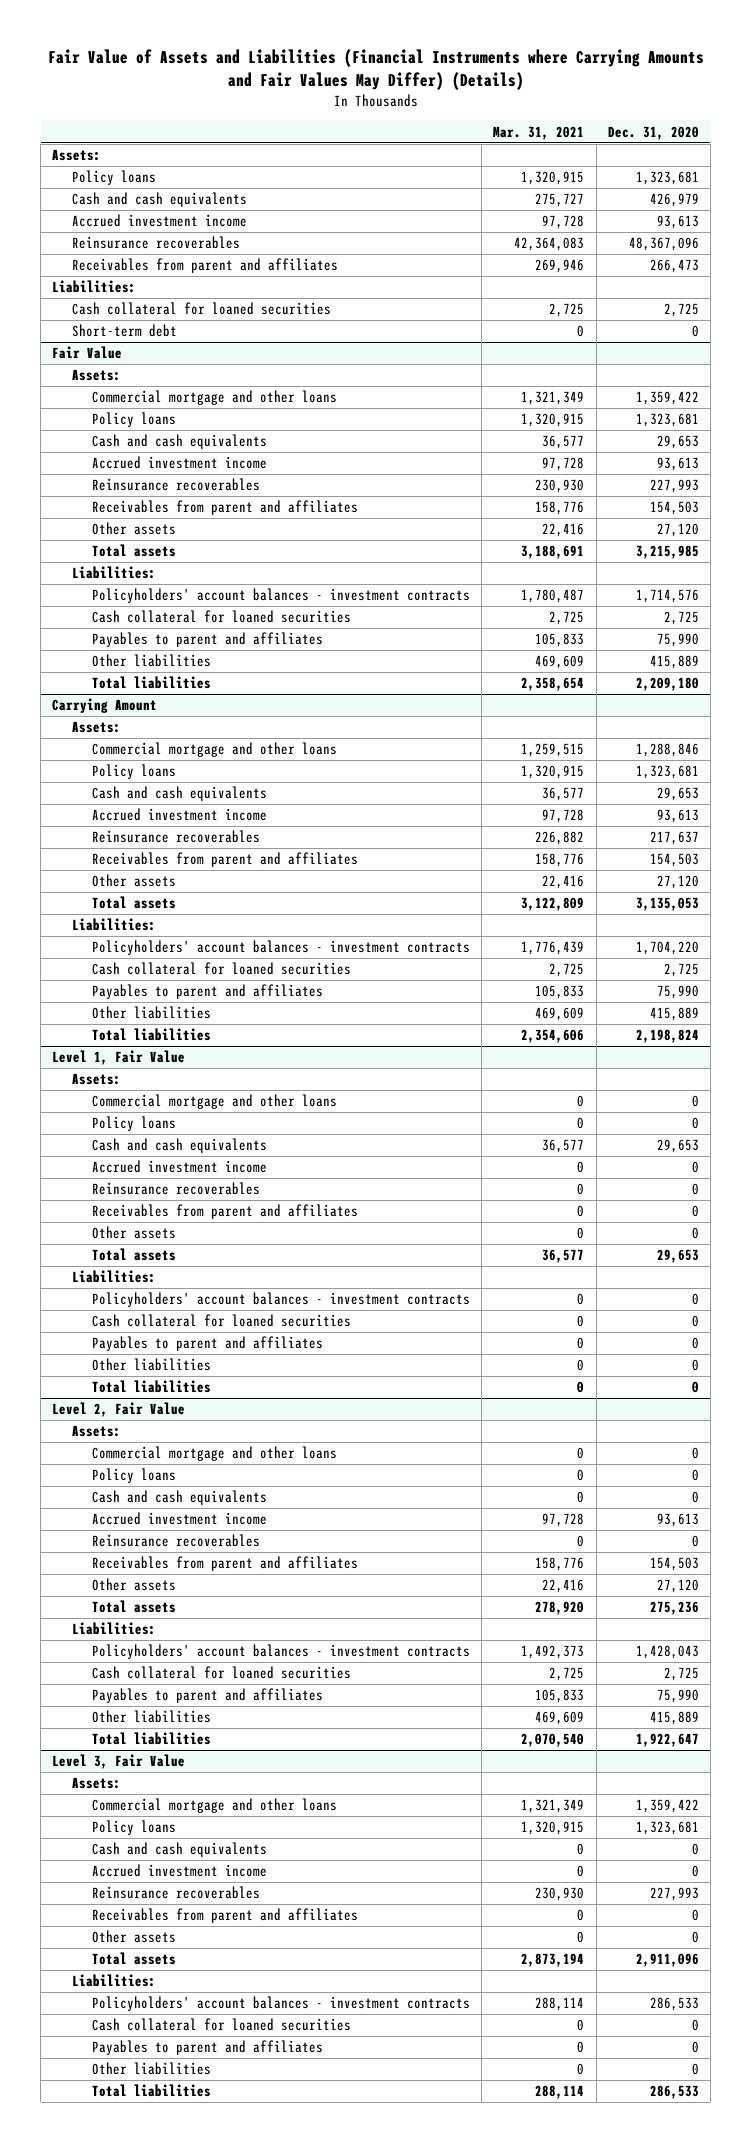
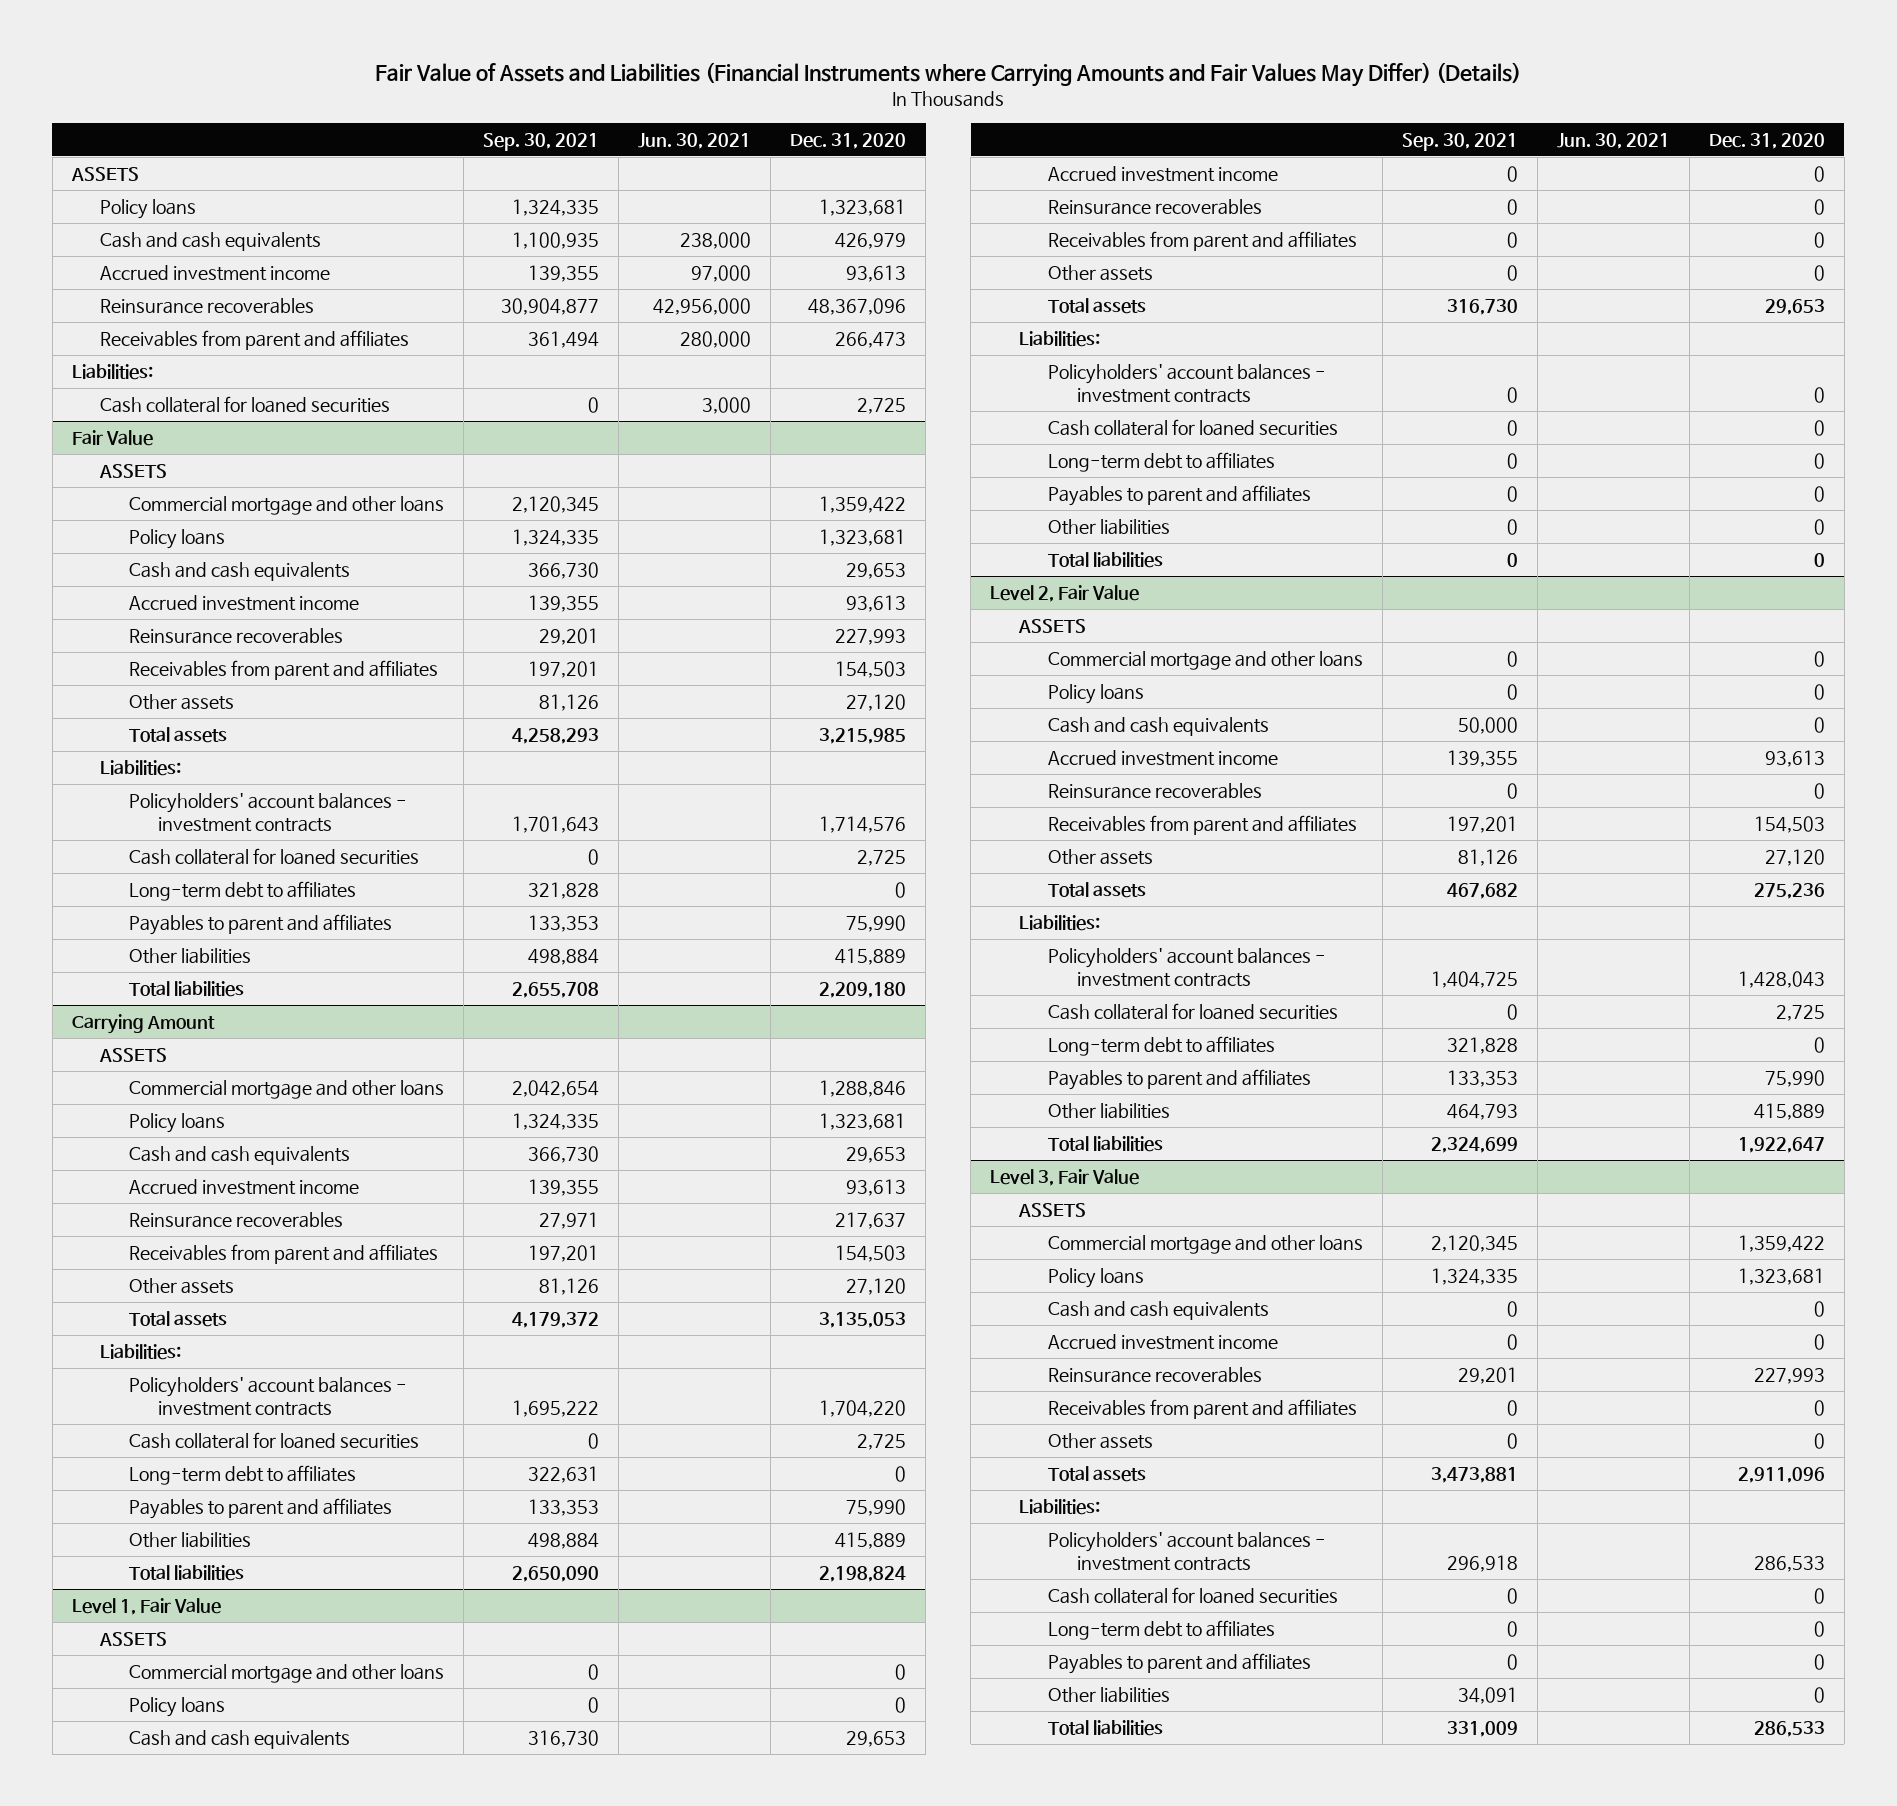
- | Mar. 31, 2021 | Dec. 31, 2020
+ | Sep. 30, 2021 | Jun. 30, 2021 | Dec. 31, 2020
- Assets:
+ ASSETS
- Short-term debt | 0 | 0
@ Fair Value
- Assets:
+ ASSETS
+ Long-term debt to affiliates | 321,828 | | 0
@ Carrying Amount
- Assets:
+ ASSETS
+ Long-term debt to affiliates | 322,631 | | 0
@ Level 1, Fair Value
- Assets:
+ ASSETS
+ Long-term debt to affiliates | 0 | | 0
@ Level 2, Fair Value
- Assets:
+ ASSETS
+ Long-term debt to affiliates | 321,828 | | 0
@ Level 3, Fair Value
- Assets:
+ ASSETS
+ Long-term debt to affiliates | 0 | | 0

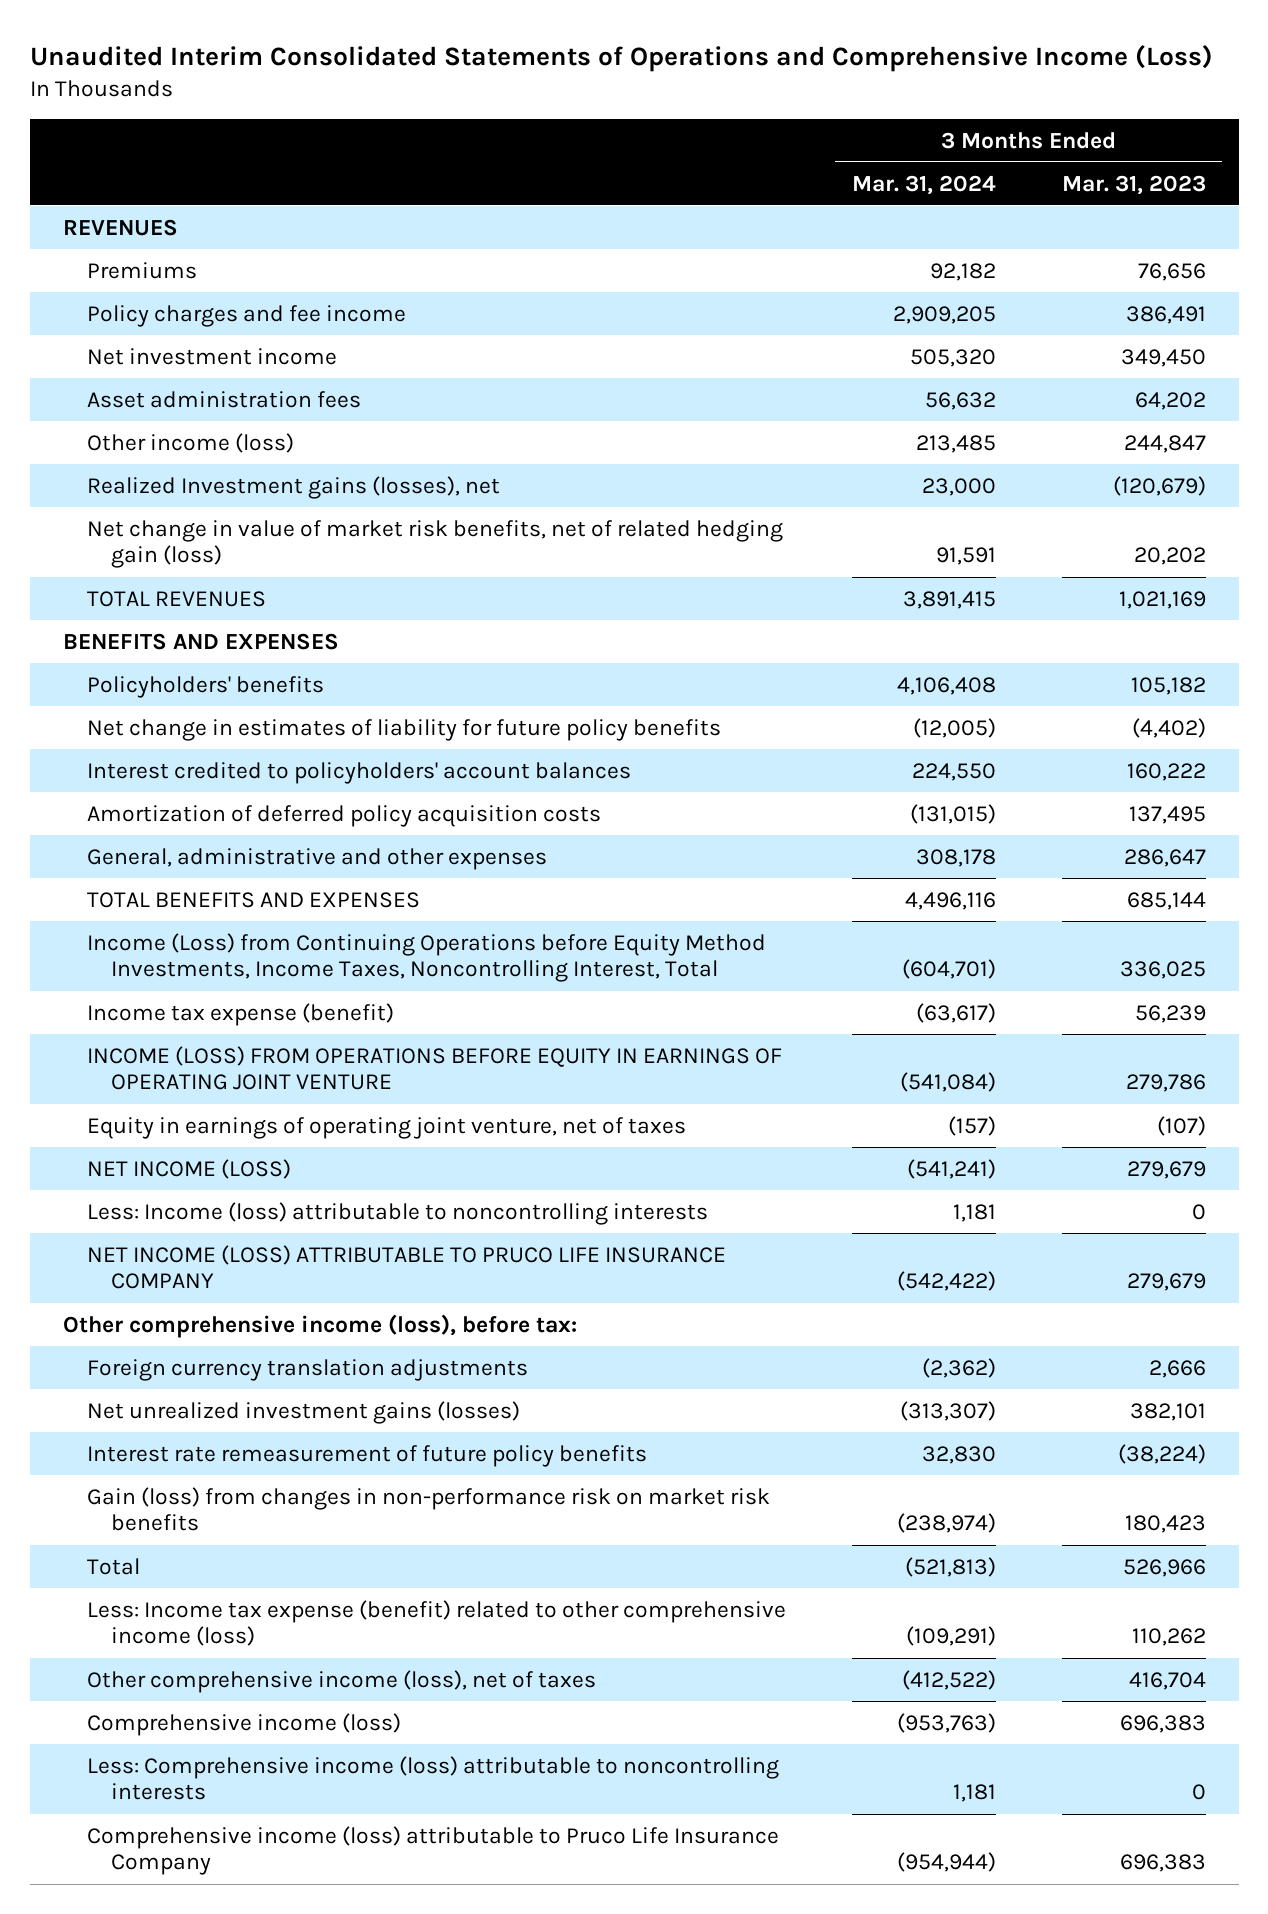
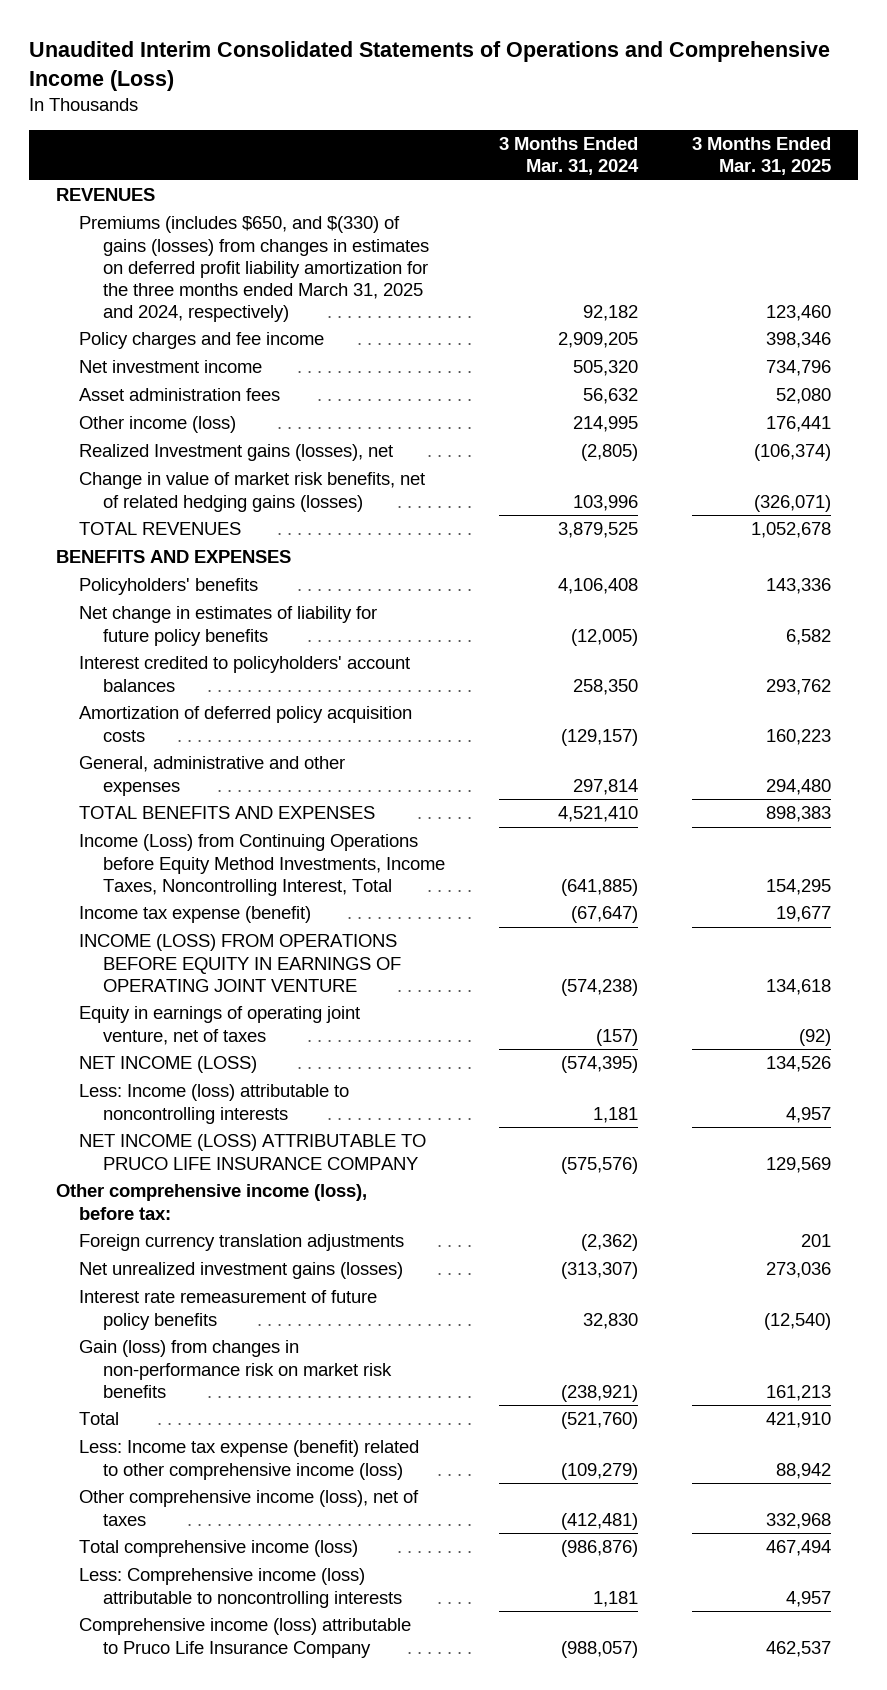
- | 3 Months Ended Mar. 31, 2024 | 3 Months Ended Mar. 31, 2023
+ | 3 Months Ended Mar. 31, 2024 | 3 Months Ended Mar. 31, 2025
- Premiums | 92,182 | 76,656
+ Premiums (includes $650, and $(330) of gains (losses) from changes in estimates on deferred profit liability amortization for the three months ended March 31, 2025 and 2024, respectively) | 92,182 | 123,460
- Other income (loss) | 213,485 | 244,847
- Realized Investment gains (losses), net | 23,000 | (120,679)
- Net change in value of market risk benefits, net of related hedging gain (loss) | 91,591 | 20,202
- TOTAL REVENUES | 3,891,415 | 1,021,169
+ Other income (loss) | 214,995 | 176,441
+ Realized Investment gains (losses), net | (2,805) | (106,374)
+ Change in value of market risk benefits, net of related hedging gains (losses) | 103,996 | (326,071)
+ TOTAL REVENUES | 3,879,525 | 1,052,678
- Interest credited to policyholders' account balances | 224,550 | 160,222
- Amortization of deferred policy acquisition costs | (131,015) | 137,495
- General, administrative and other expenses | 308,178 | 286,647
- TOTAL BENEFITS AND EXPENSES | 4,496,116 | 685,144
- Income (Loss) from Continuing Operations before Equity Method Investments, Income Taxes, Noncontrolling Interest, Total | (604,701) | 336,025
- Income tax expense (benefit) | (63,617) | 56,239
- INCOME (LOSS) FROM OPERATIONS BEFORE EQUITY IN EARNINGS OF OPERATING JOINT VENTURE | (541,084) | 279,786
+ Interest credited to policyholders' account balances | 258,350 | 293,762
+ Amortization of deferred policy acquisition costs | (129,157) | 160,223
+ General, administrative and other expenses | 297,814 | 294,480
+ TOTAL BENEFITS AND EXPENSES | 4,521,410 | 898,383
+ Income (Loss) from Continuing Operations before Equity Method Investments, Income Taxes, Noncontrolling Interest, Total | (641,885) | 154,295
+ Income tax expense (benefit) | (67,647) | 19,677
+ INCOME (LOSS) FROM OPERATIONS BEFORE EQUITY IN EARNINGS OF OPERATING JOINT VENTURE | (574,238) | 134,618
- NET INCOME (LOSS) | (541,241) | 279,679
+ NET INCOME (LOSS) | (574,395) | 134,526
- NET INCOME (LOSS) ATTRIBUTABLE TO PRUCO LIFE INSURANCE COMPANY | (542,422) | 279,679
+ NET INCOME (LOSS) ATTRIBUTABLE TO PRUCO LIFE INSURANCE COMPANY | (575,576) | 129,569
- Gain (loss) from changes in non-performance risk on market risk benefits | (238,974) | 180,423
- Total | (521,813) | 526,966
- Less: Income tax expense (benefit) related to other comprehensive income (loss) | (109,291) | 110,262
- Other comprehensive income (loss), net of taxes | (412,522) | 416,704
- Comprehensive income (loss) | (953,763) | 696,383
+ Gain (loss) from changes in non-performance risk on market risk benefits | (238,921) | 161,213
+ Total | (521,760) | 421,910
+ Less: Income tax expense (benefit) related to other comprehensive income (loss) | (109,279) | 88,942
+ Other comprehensive income (loss), net of taxes | (412,481) | 332,968
+ Total comprehensive income (loss) | (986,876) | 467,494
- Comprehensive income (loss) attributable to Pruco Life Insurance Company | (954,944) | 696,383
+ Comprehensive income (loss) attributable to Pruco Life Insurance Company | (988,057) | 462,537

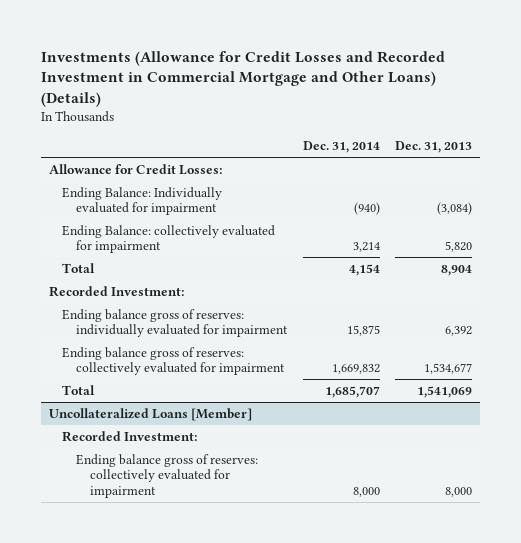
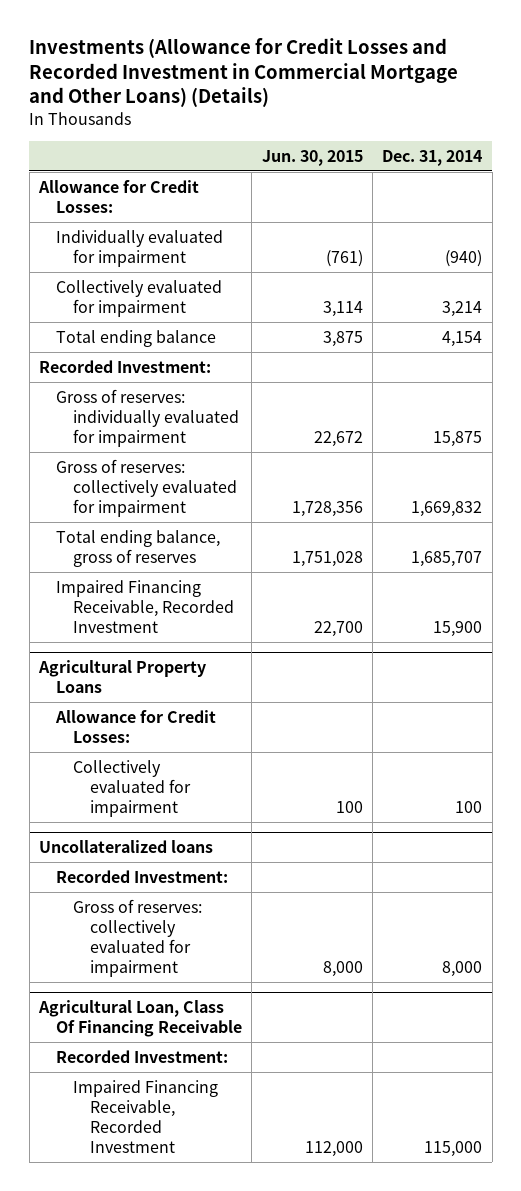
- | Dec. 31, 2014 | Dec. 31, 2013
+ | Jun. 30, 2015 | Dec. 31, 2014
- Ending Balance: Individually evaluated for impairment | (940) | (3,084)
- Ending Balance: collectively evaluated for impairment | 3,214 | 5,820
- Total | 4,154 | 8,904
+ Individually evaluated for impairment | (761) | (940)
+ Collectively evaluated for impairment | 3,114 | 3,214
+ Total ending balance | 3,875 | 4,154
- Ending balance gross of reserves: individually evaluated for impairment | 15,875 | 6,392
- Ending balance gross of reserves: collectively evaluated for impairment | 1,669,832 | 1,534,677
- Total | 1,685,707 | 1,541,069
- Uncollateralized Loans [Member]
+ Gross of reserves: individually evaluated for impairment | 22,672 | 15,875
+ Gross of reserves: collectively evaluated for impairment | 1,728,356 | 1,669,832
+ Total ending balance, gross of reserves | 1,751,028 | 1,685,707
+ Impaired Financing Receivable, Recorded Investment | 22,700 | 15,900
+ Agricultural Property Loans
+ Allowance for Credit Losses:
+ Collectively evaluated for impairment | 100 | 100
+ Uncollateralized loans
- Ending balance gross of reserves: collectively evaluated for impairment | 8,000 | 8,000
+ Gross of reserves: collectively evaluated for impairment | 8,000 | 8,000
+ Agricultural Loan, Class Of Financing Receivable
+ Recorded Investment:
+ Impaired Financing Receivable, Recorded Investment | 112,000 | 115,000

